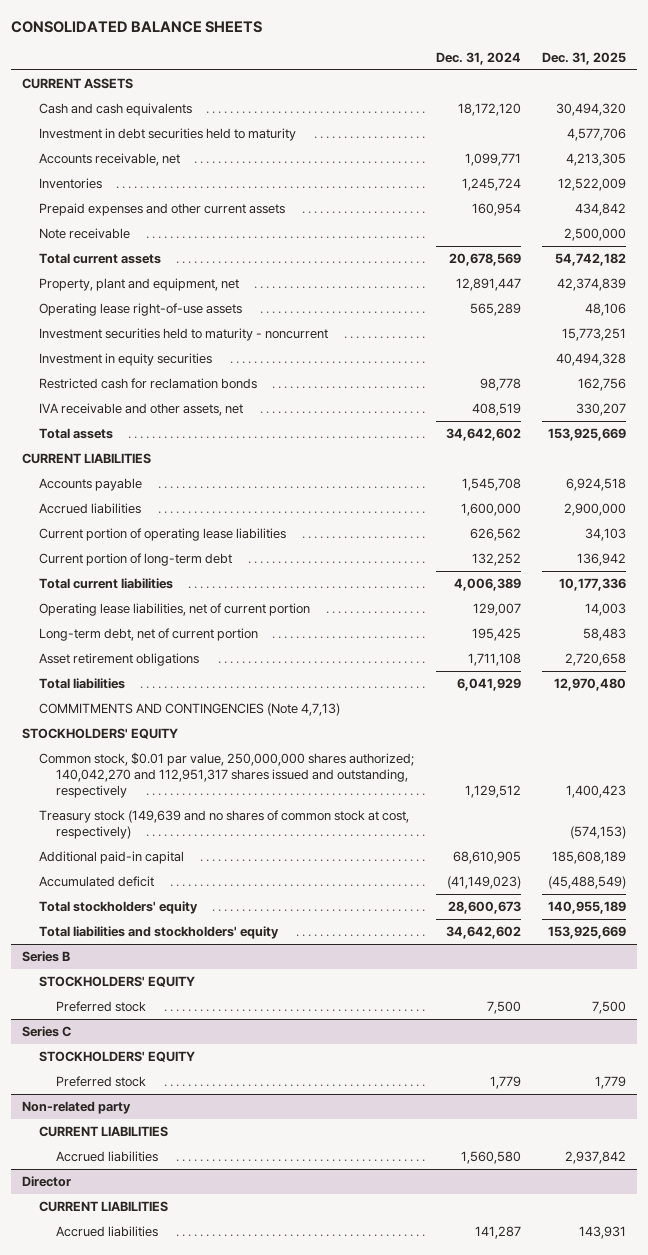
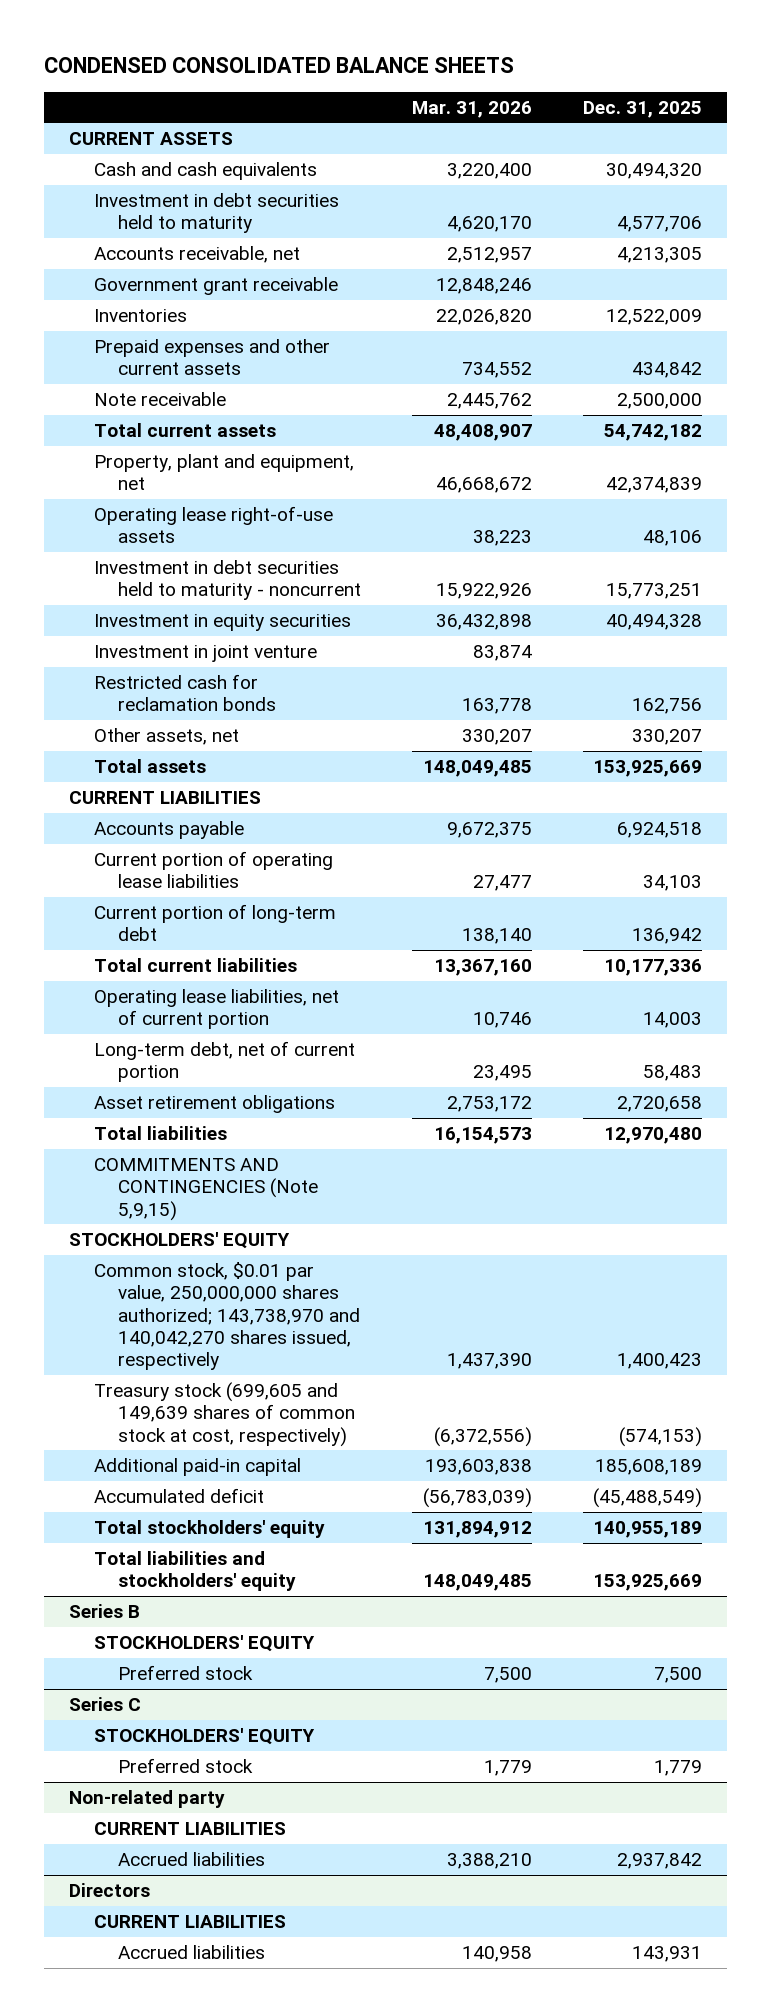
- CONSOLIDATED BALANCE SHEETS
+ CONDENSED CONSOLIDATED BALANCE SHEETS
- | Dec. 31, 2024 | Dec. 31, 2025
+ | Mar. 31, 2026 | Dec. 31, 2025
+ Government grant receivable | 12,848,246 |
- Investment securities held to maturity - noncurrent | | 15,773,251
+ Investment in debt securities held to maturity - noncurrent | 15,922,926 | 15,773,251
+ Investment in joint venture | 83,874 |
- IVA receivable and other assets, net | 408,519 | 330,207
+ Other assets, net | 330,207 | 330,207
- Accrued liabilities | 1,600,000 | 2,900,000
- COMMITMENTS AND CONTINGENCIES (Note 4,7,13)
+ COMMITMENTS AND CONTINGENCIES (Note 5,9,15)
- Common stock, $0.01 par value, 250,000,000 shares authorized; 140,042,270 and 112,951,317 shares issued and outstanding, respectively | 1,129,512 | 1,400,423
- Treasury stock (149,639 and no shares of common stock at cost, respectively) | | (574,153)
+ Common stock, $0.01 par value, 250,000,000 shares authorized; 143,738,970 and 140,042,270 shares issued, respectively | 1,437,390 | 1,400,423
+ Treasury stock (699,605 and 149,639 shares of common stock at cost, respectively) | (6,372,556) | (574,153)
- Director
+ Directors

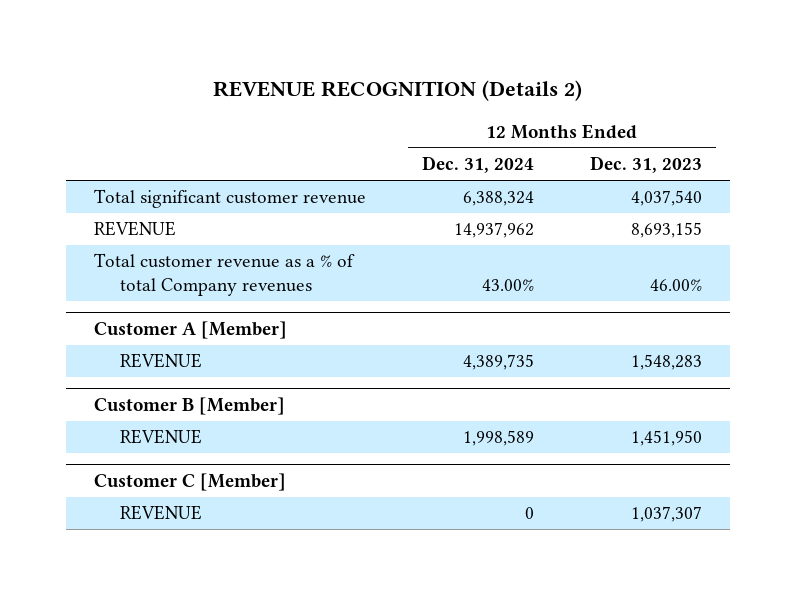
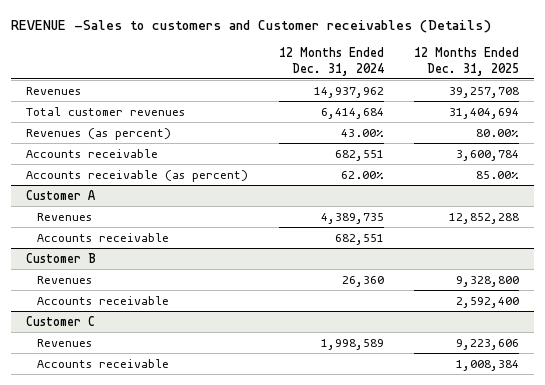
- REVENUE RECOGNITION (Details 2)
+ REVENUE -Sales to customers and Customer receivables (Details)
- | 12 Months Ended Dec. 31, 2024 | 12 Months Ended Dec. 31, 2023
+ | 12 Months Ended Dec. 31, 2024 | 12 Months Ended Dec. 31, 2025
- Total significant customer revenue | 6,388,324 | 4,037,540
- REVENUE | 14,937,962 | 8,693,155
- Total customer revenue as a % of total Company revenues | 43.00% | 46.00%
- Customer A [Member]
- REVENUE | 4,389,735 | 1,548,283
- Customer B [Member]
- REVENUE | 1,998,589 | 1,451,950
- Customer C [Member]
- REVENUE | 0 | 1,037,307
+ Revenues | 14,937,962 | 39,257,708
+ Total customer revenues | 6,414,684 | 31,404,694
+ Revenues (as percent) | 43.00% | 80.00%
+ Accounts receivable | 682,551 | 3,600,784
+ Accounts receivable (as percent) | 62.00% | 85.00%
+ Customer A
+ Revenues | 4,389,735 | 12,852,288
+ Accounts receivable | 682,551 |
+ Customer B
+ Revenues | 26,360 | 9,328,800
+ Accounts receivable | | 2,592,400
+ Customer C
+ Revenues | 1,998,589 | 9,223,606
+ Accounts receivable | | 1,008,384

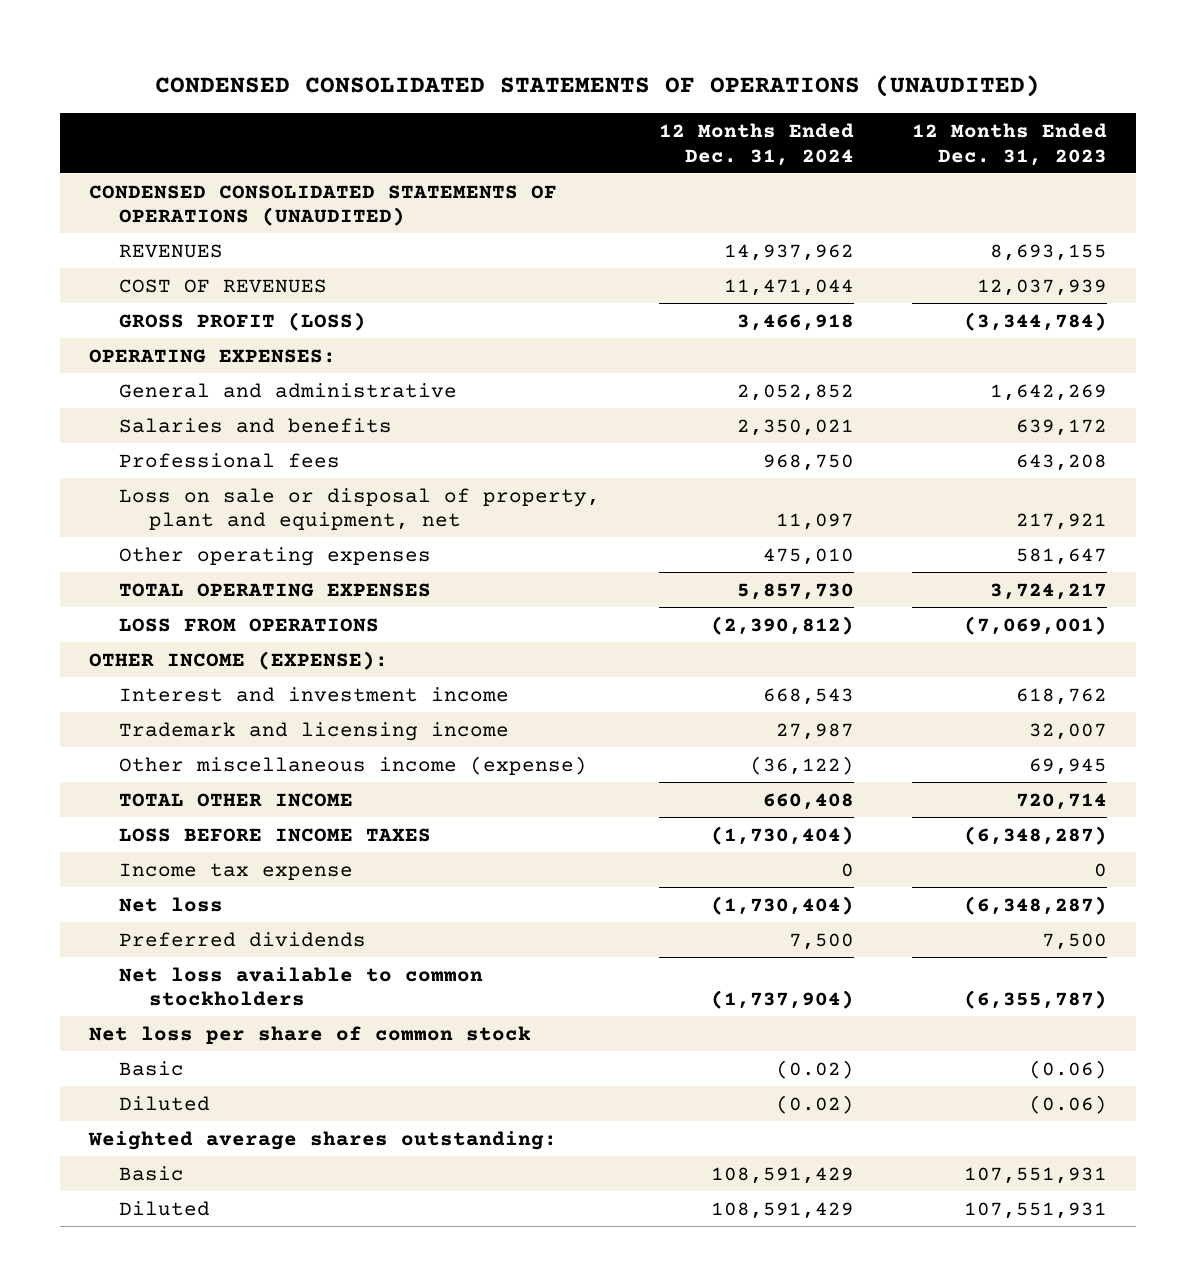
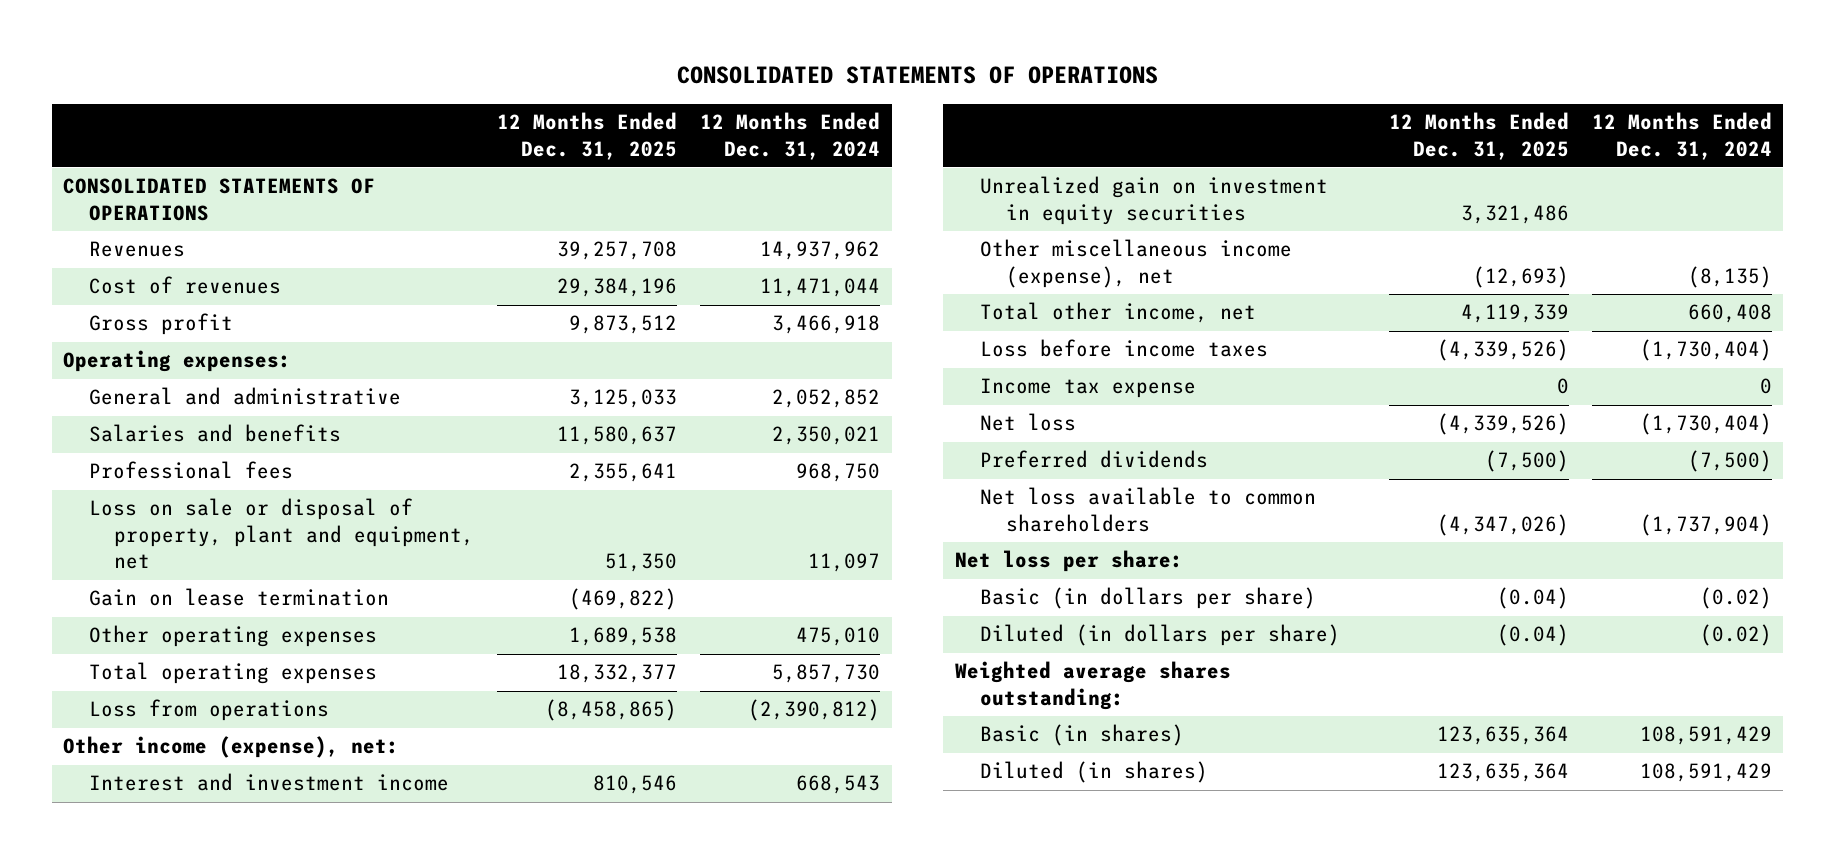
- CONDENSED CONSOLIDATED STATEMENTS OF OPERATIONS (UNAUDITED)
+ CONSOLIDATED STATEMENTS OF OPERATIONS
- | 12 Months Ended Dec. 31, 2024 | 12 Months Ended Dec. 31, 2023
+ | 12 Months Ended Dec. 31, 2025 | 12 Months Ended Dec. 31, 2024
- CONDENSED CONSOLIDATED STATEMENTS OF OPERATIONS (UNAUDITED)
- REVENUES | 14,937,962 | 8,693,155
- COST OF REVENUES | 11,471,044 | 12,037,939
- GROSS PROFIT (LOSS) | 3,466,918 | (3,344,784)
- OPERATING EXPENSES:
+ CONSOLIDATED STATEMENTS OF OPERATIONS
+ Revenues | 39,257,708 | 14,937,962
+ Cost of revenues | 29,384,196 | 11,471,044
+ Gross profit | 9,873,512 | 3,466,918
+ Operating expenses:
+ Gain on lease termination | (469,822) |
- TOTAL OPERATING EXPENSES | 5,857,730 | 3,724,217
- LOSS FROM OPERATIONS | (2,390,812) | (7,069,001)
- OTHER INCOME (EXPENSE):
+ Total operating expenses | 18,332,377 | 5,857,730
+ Loss from operations | (8,458,865) | (2,390,812)
+ Other income (expense), net:
- Trademark and licensing income | 27,987 | 32,007
- Other miscellaneous income (expense) | (36,122) | 69,945
- TOTAL OTHER INCOME | 660,408 | 720,714
- LOSS BEFORE INCOME TAXES | (1,730,404) | (6,348,287)
+ Unrealized gain on investment in equity securities | 3,321,486 |
+ Other miscellaneous income (expense), net | (12,693) | (8,135)
+ Total other income, net | 4,119,339 | 660,408
+ Loss before income taxes | (4,339,526) | (1,730,404)
- Preferred dividends | 7,500 | 7,500
- Net loss available to common stockholders | (1,737,904) | (6,355,787)
- Net loss per share of common stock
- Basic | (0.02) | (0.06)
- Diluted | (0.02) | (0.06)
+ Preferred dividends | (7,500) | (7,500)
+ Net loss available to common shareholders | (4,347,026) | (1,737,904)
+ Net loss per share:
+ Basic (in dollars per share) | (0.04) | (0.02)
+ Diluted (in dollars per share) | (0.04) | (0.02)
- Basic | 108,591,429 | 107,551,931
- Diluted | 108,591,429 | 107,551,931
+ Basic (in shares) | 123,635,364 | 108,591,429
+ Diluted (in shares) | 123,635,364 | 108,591,429

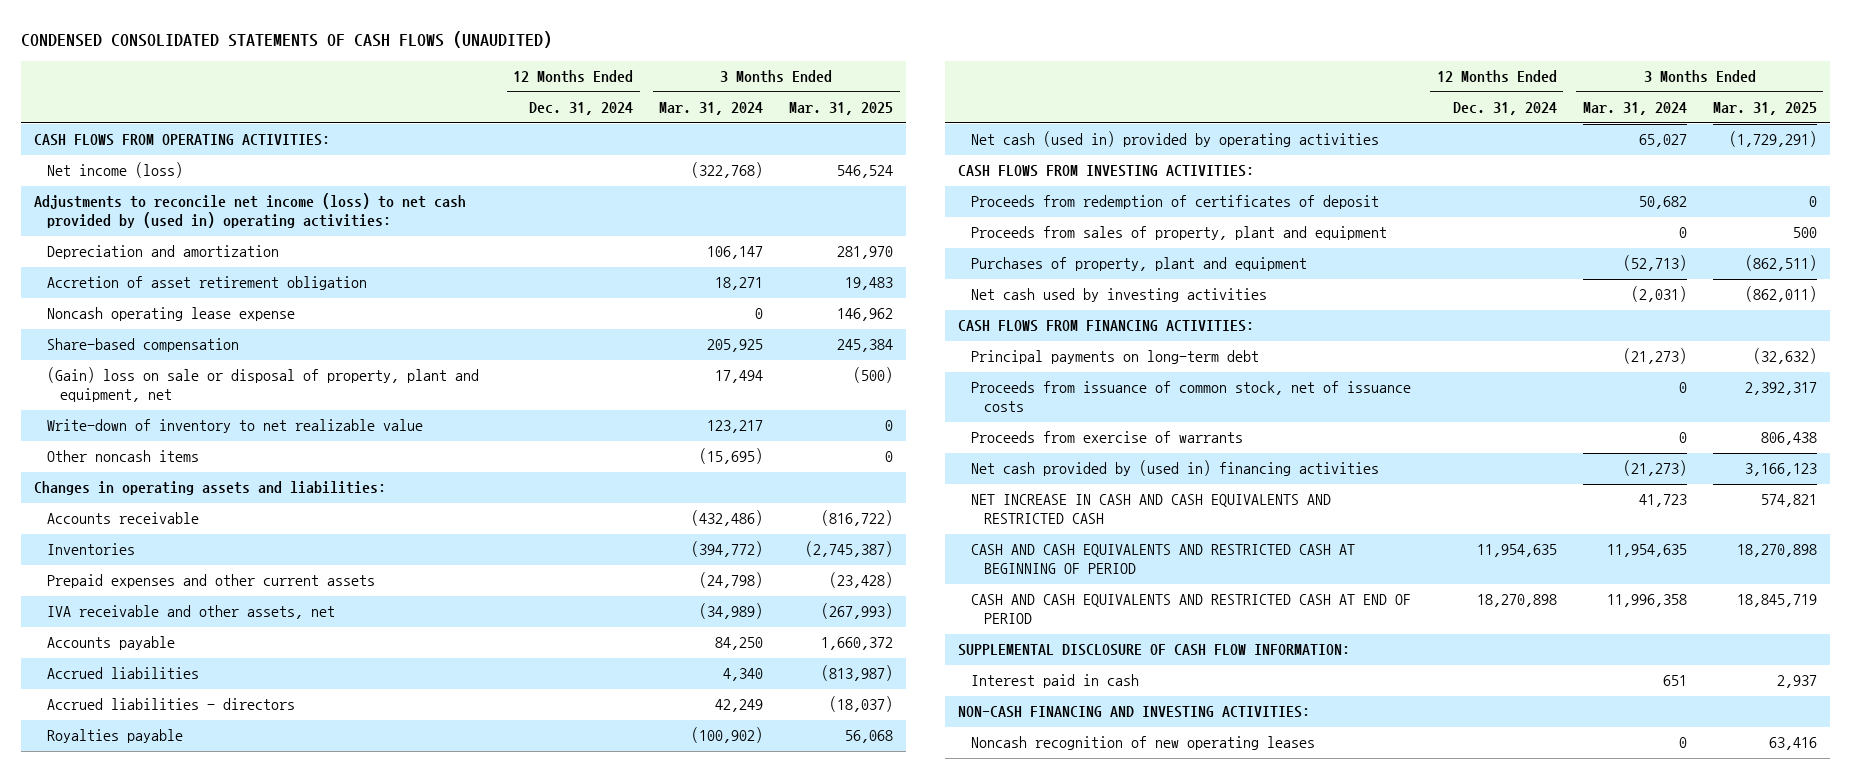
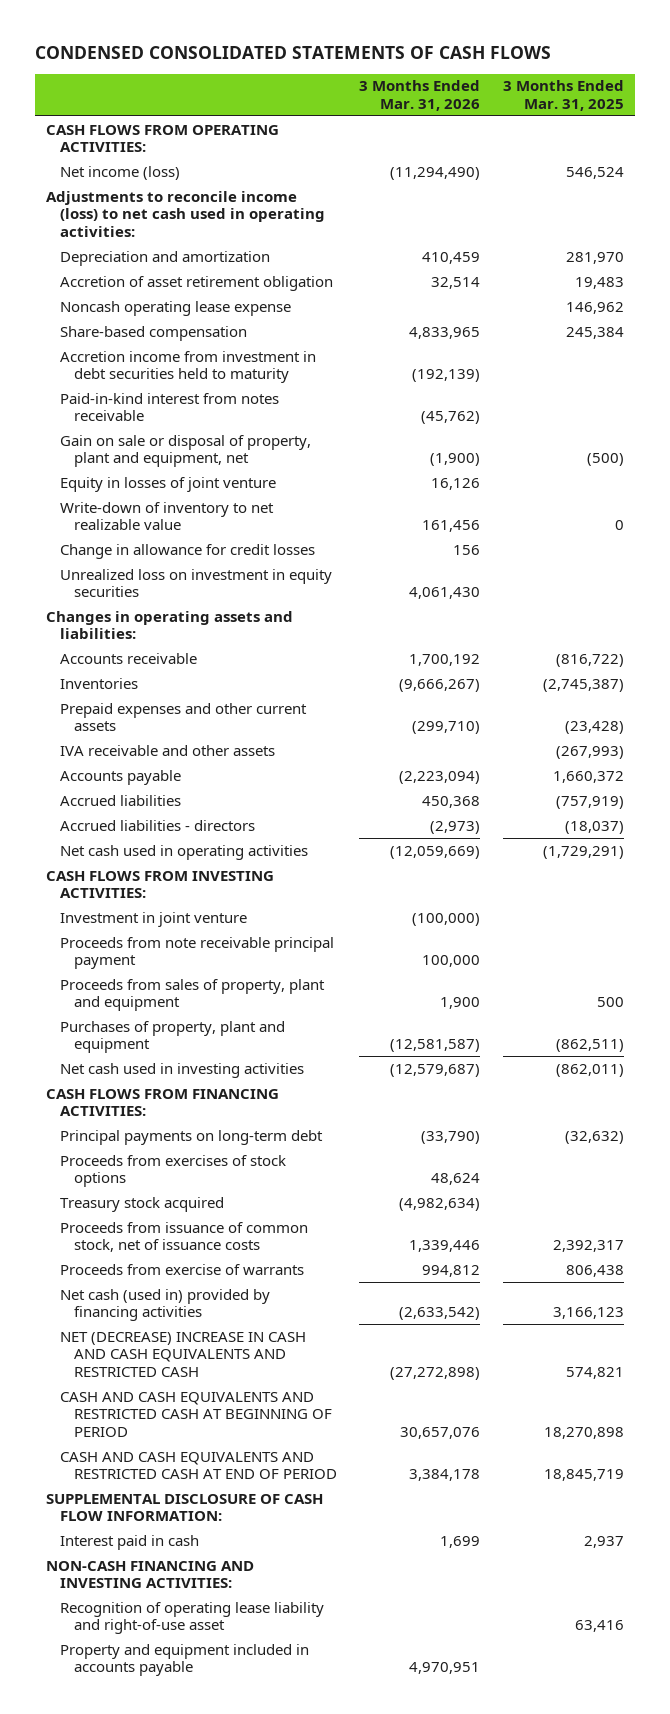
- CONDENSED CONSOLIDATED STATEMENTS OF CASH FLOWS (UNAUDITED)
+ CONDENSED CONSOLIDATED STATEMENTS OF CASH FLOWS
- | 12 Months Ended Dec. 31, 2024 | 3 Months Ended Mar. 31, 2024 | 3 Months Ended Mar. 31, 2025
+ | 3 Months Ended Mar. 31, 2026 | 3 Months Ended Mar. 31, 2025
- Adjustments to reconcile net income (loss) to net cash provided by (used in) operating activities:
+ Adjustments to reconcile income (loss) to net cash used in operating activities:
- (Gain) loss on sale or disposal of property, plant and equipment, net | | 17,494 | (500)
+ Accretion income from investment in debt securities held to maturity | (192,139) |
+ Paid-in-kind interest from notes receivable | (45,762) |
+ Gain on sale or disposal of property, plant and equipment, net | (1,900) | (500)
+ Equity in losses of joint venture | 16,126 |
- Other noncash items | | (15,695) | 0
+ Change in allowance for credit losses | 156 |
+ Unrealized loss on investment in equity securities | 4,061,430 |
- IVA receivable and other assets, net | | (34,989) | (267,993)
+ IVA receivable and other assets | | (267,993)
- Accrued liabilities | | 4,340 | (813,987)
+ Accrued liabilities | 450,368 | (757,919)
- Royalties payable | | (100,902) | 56,068
- Net cash (used in) provided by operating activities | | 65,027 | (1,729,291)
+ Net cash used in operating activities | (12,059,669) | (1,729,291)
- Proceeds from redemption of certificates of deposit | | 50,682 | 0
+ Investment in joint venture | (100,000) |
+ Proceeds from note receivable principal payment | 100,000 |
- Net cash used by investing activities | | (2,031) | (862,011)
+ Net cash used in investing activities | (12,579,687) | (862,011)
+ Proceeds from exercises of stock options | 48,624 |
+ Treasury stock acquired | (4,982,634) |
- Net cash provided by (used in) financing activities | | (21,273) | 3,166,123
- NET INCREASE IN CASH AND CASH EQUIVALENTS AND RESTRICTED CASH | | 41,723 | 574,821
+ Net cash (used in) provided by financing activities | (2,633,542) | 3,166,123
+ NET (DECREASE) INCREASE IN CASH AND CASH EQUIVALENTS AND RESTRICTED CASH | (27,272,898) | 574,821
- Noncash recognition of new operating leases | | 0 | 63,416
+ Recognition of operating lease liability and right-of-use asset | | 63,416
+ Property and equipment included in accounts payable | 4,970,951 |

